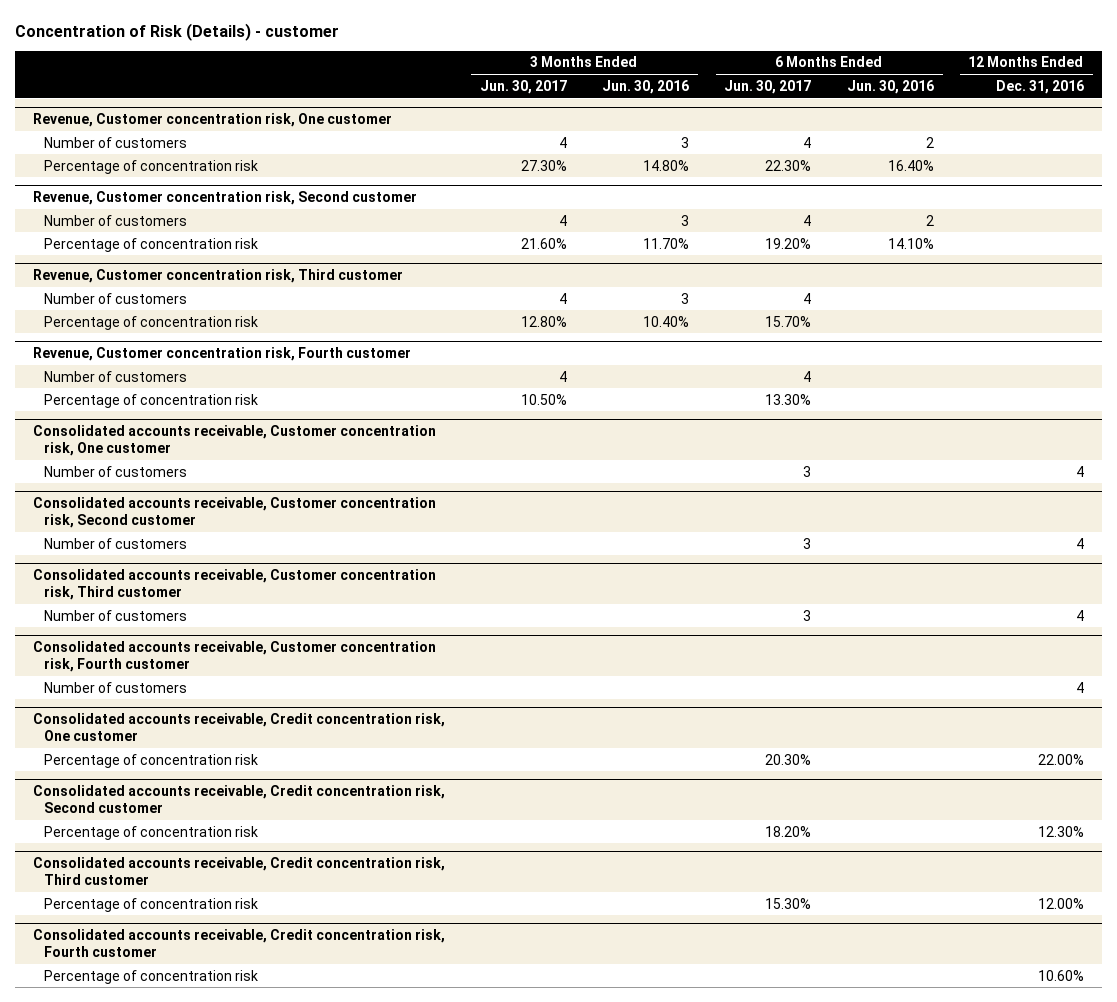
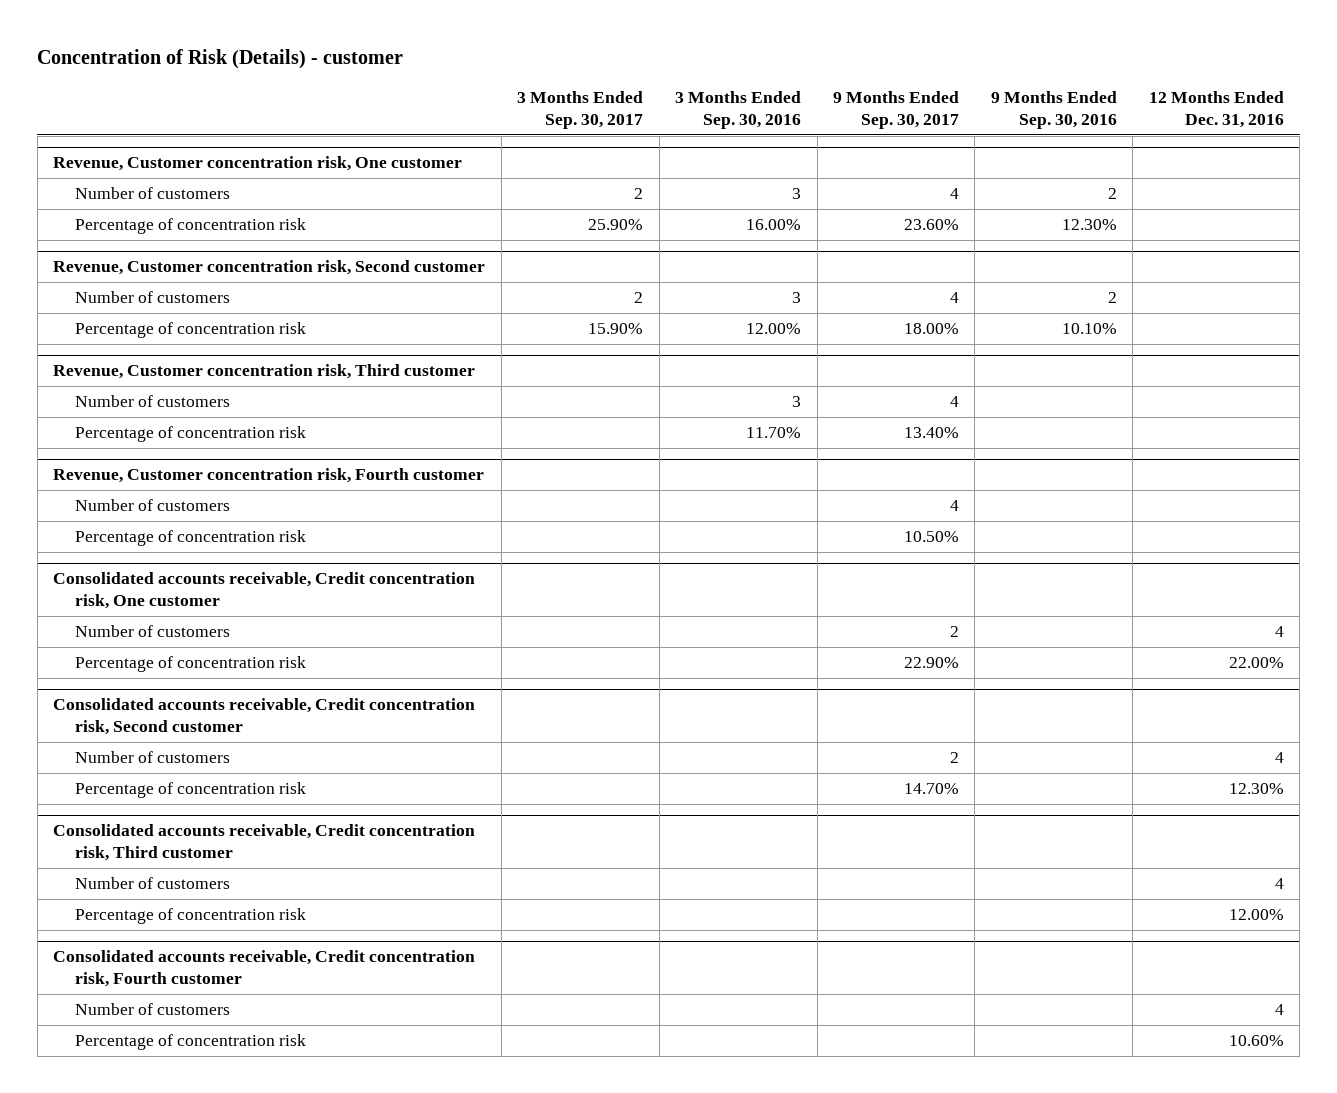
- | 3 Months Ended Jun. 30, 2017 | 3 Months Ended Jun. 30, 2016 | 6 Months Ended Jun. 30, 2017 | 6 Months Ended Jun. 30, 2016 | 12 Months Ended Dec. 31, 2016
+ | 3 Months Ended Sep. 30, 2017 | 3 Months Ended Sep. 30, 2016 | 9 Months Ended Sep. 30, 2017 | 9 Months Ended Sep. 30, 2016 | 12 Months Ended Dec. 31, 2016
- Consolidated accounts receivable, Customer concentration risk, One customer
- Number of customers | | | 3 | | 4
- Consolidated accounts receivable, Customer concentration risk, Second customer
- Number of customers | | | 3 | | 4
- Consolidated accounts receivable, Customer concentration risk, Third customer
- Number of customers | | | 3 | | 4
- Consolidated accounts receivable, Customer concentration risk, Fourth customer
- Number of customers | | | | | 4
@ Consolidated accounts receivable, Credit concentration risk, One customer
+ Number of customers | | | 2 | | 4
@ Consolidated accounts receivable, Credit concentration risk, Second customer
+ Number of customers | | | 2 | | 4
@ Consolidated accounts receivable, Credit concentration risk, Third customer
+ Number of customers | | | | | 4
@ Consolidated accounts receivable, Credit concentration risk, Fourth customer
+ Number of customers | | | | | 4

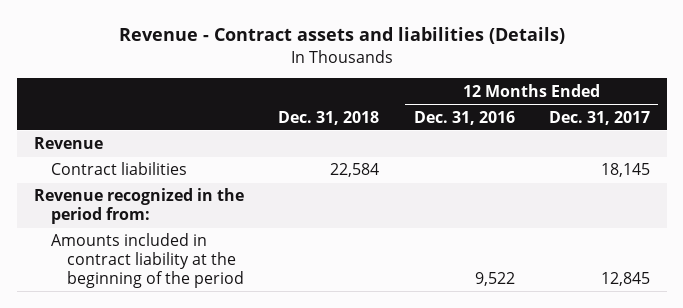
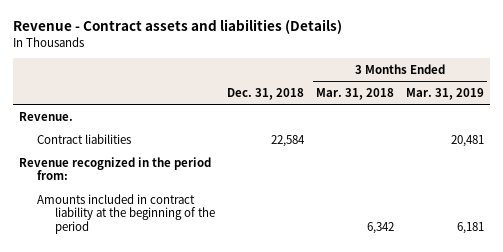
- | Dec. 31, 2018 | 12 Months Ended Dec. 31, 2016 | 12 Months Ended Dec. 31, 2017
+ | Dec. 31, 2018 | 3 Months Ended Mar. 31, 2018 | 3 Months Ended Mar. 31, 2019
- Revenue
+ Revenue.

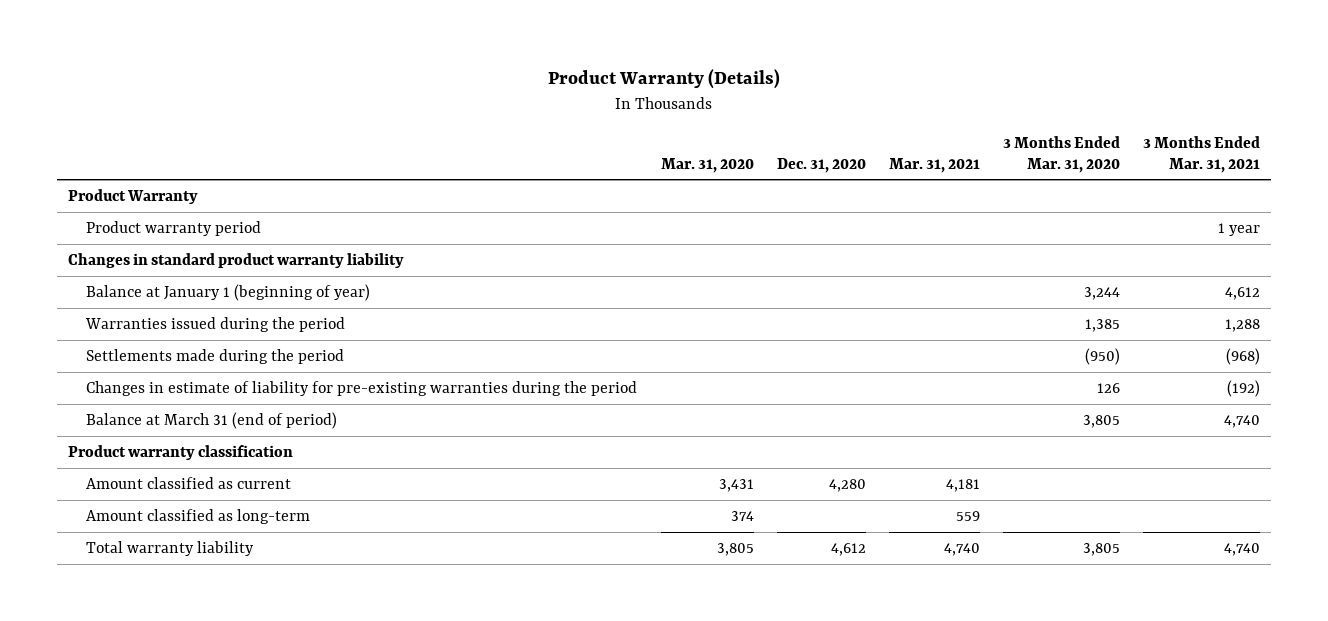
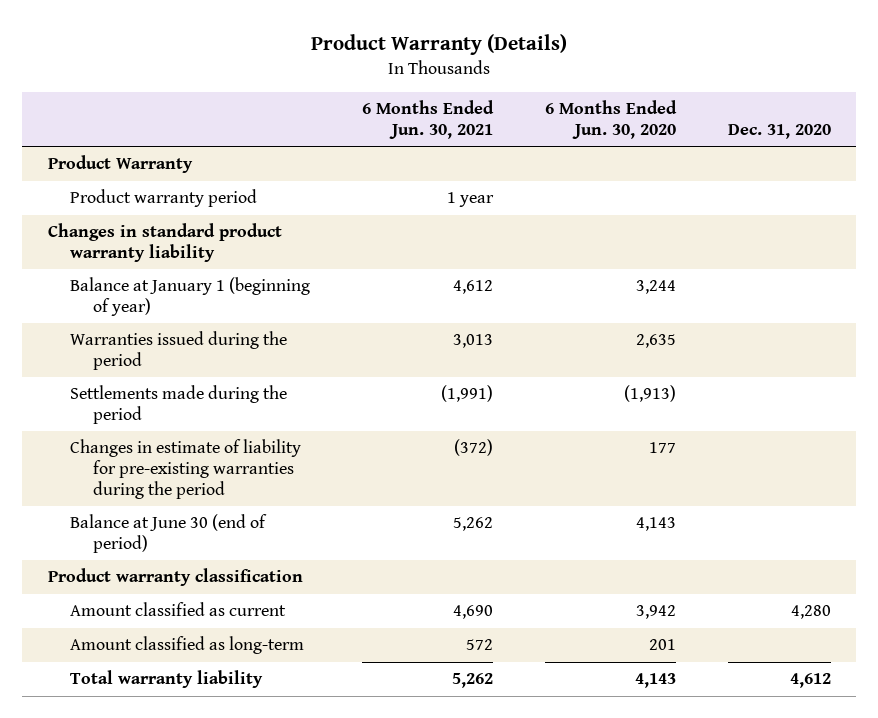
- | Mar. 31, 2020 | Dec. 31, 2020 | Mar. 31, 2021 | 3 Months Ended Mar. 31, 2020 | 3 Months Ended Mar. 31, 2021
+ | 6 Months Ended Jun. 30, 2021 | 6 Months Ended Jun. 30, 2020 | Dec. 31, 2020
- Balance at March 31 (end of period) | | | | 3,805 | 4,740
+ Balance at June 30 (end of period) | 5,262 | 4,143 |

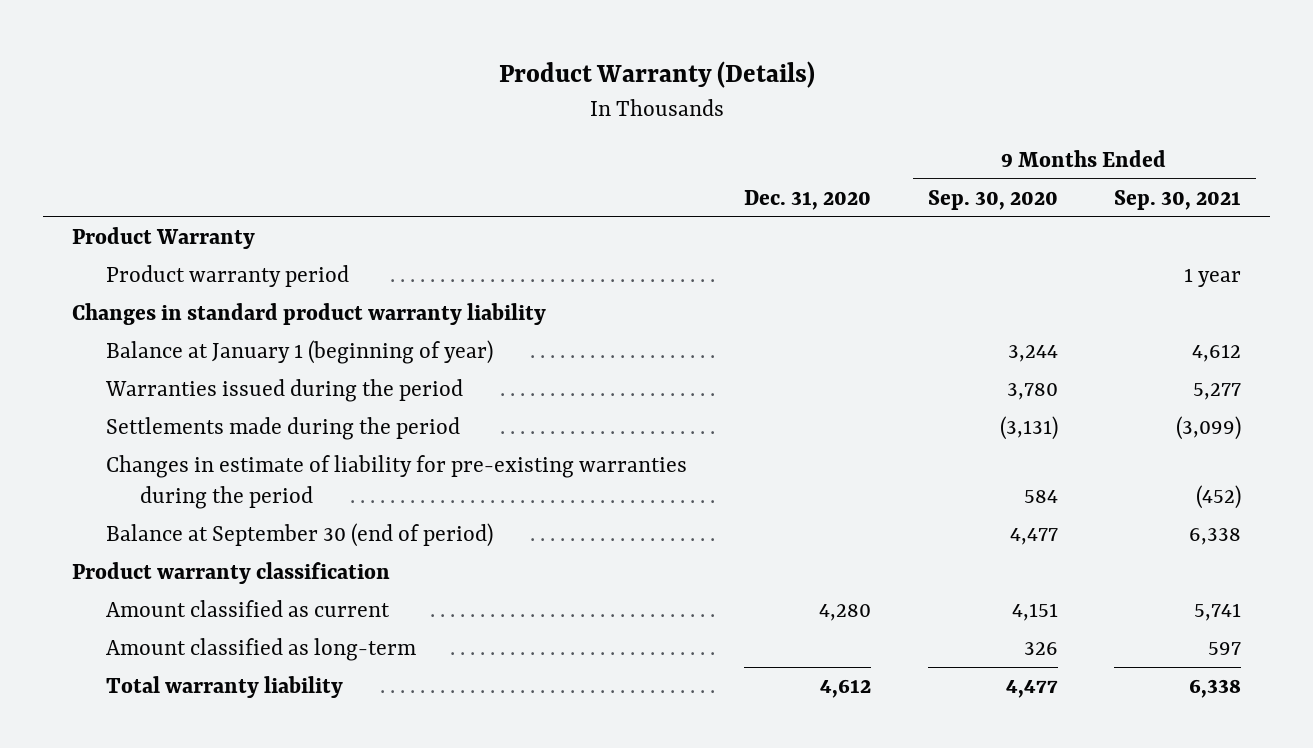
- | 6 Months Ended Jun. 30, 2021 | 6 Months Ended Jun. 30, 2020 | Dec. 31, 2020
+ | Dec. 31, 2020 | 9 Months Ended Sep. 30, 2020 | 9 Months Ended Sep. 30, 2021
- Balance at June 30 (end of period) | 5,262 | 4,143 |
+ Balance at September 30 (end of period) | | 4,477 | 6,338

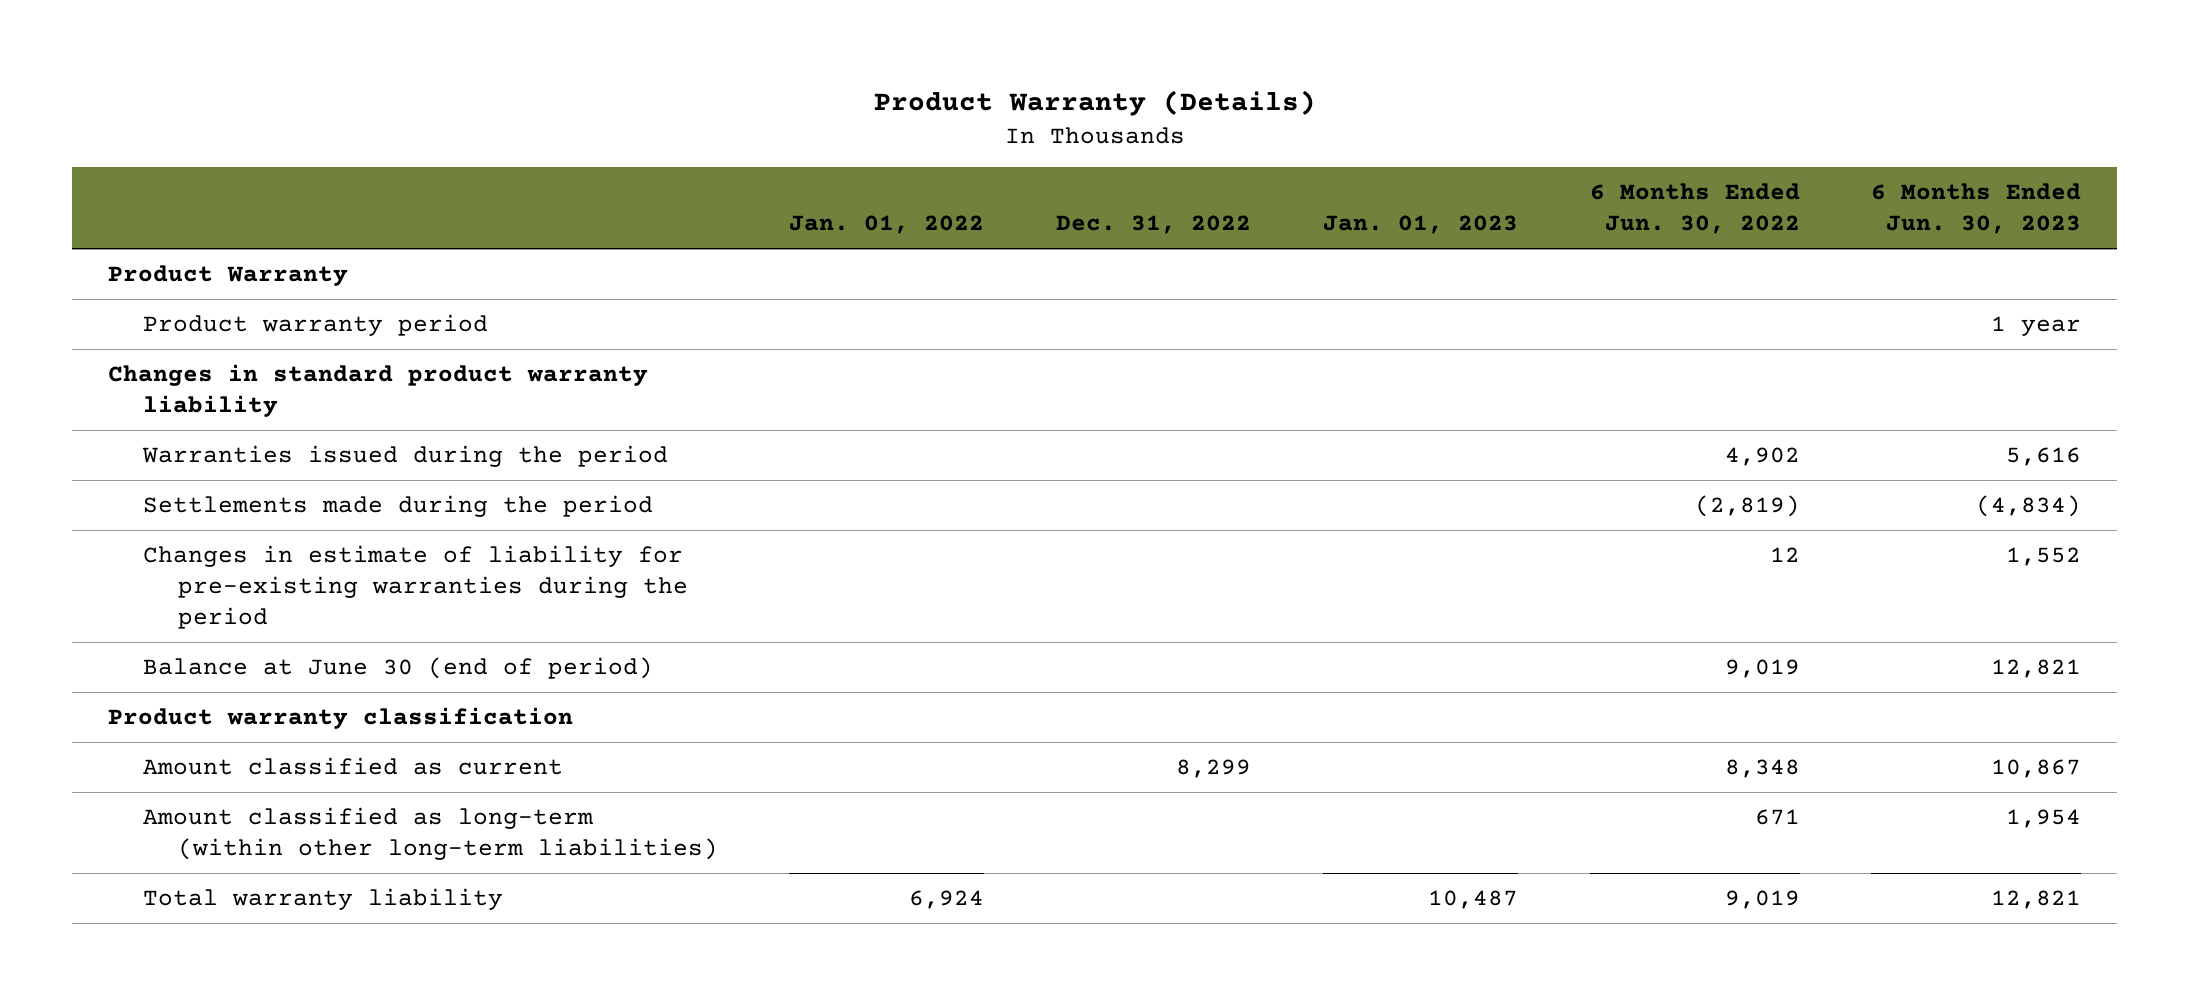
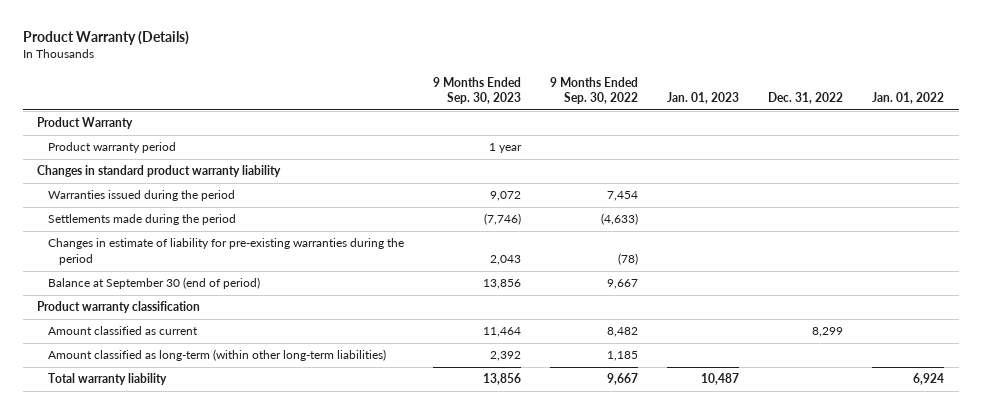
- | Jan. 01, 2022 | Dec. 31, 2022 | Jan. 01, 2023 | 6 Months Ended Jun. 30, 2022 | 6 Months Ended Jun. 30, 2023
+ | 9 Months Ended Sep. 30, 2023 | 9 Months Ended Sep. 30, 2022 | Jan. 01, 2023 | Dec. 31, 2022 | Jan. 01, 2022
- Balance at June 30 (end of period) | | | | 9,019 | 12,821
+ Balance at September 30 (end of period) | 13,856 | 9,667 | | |

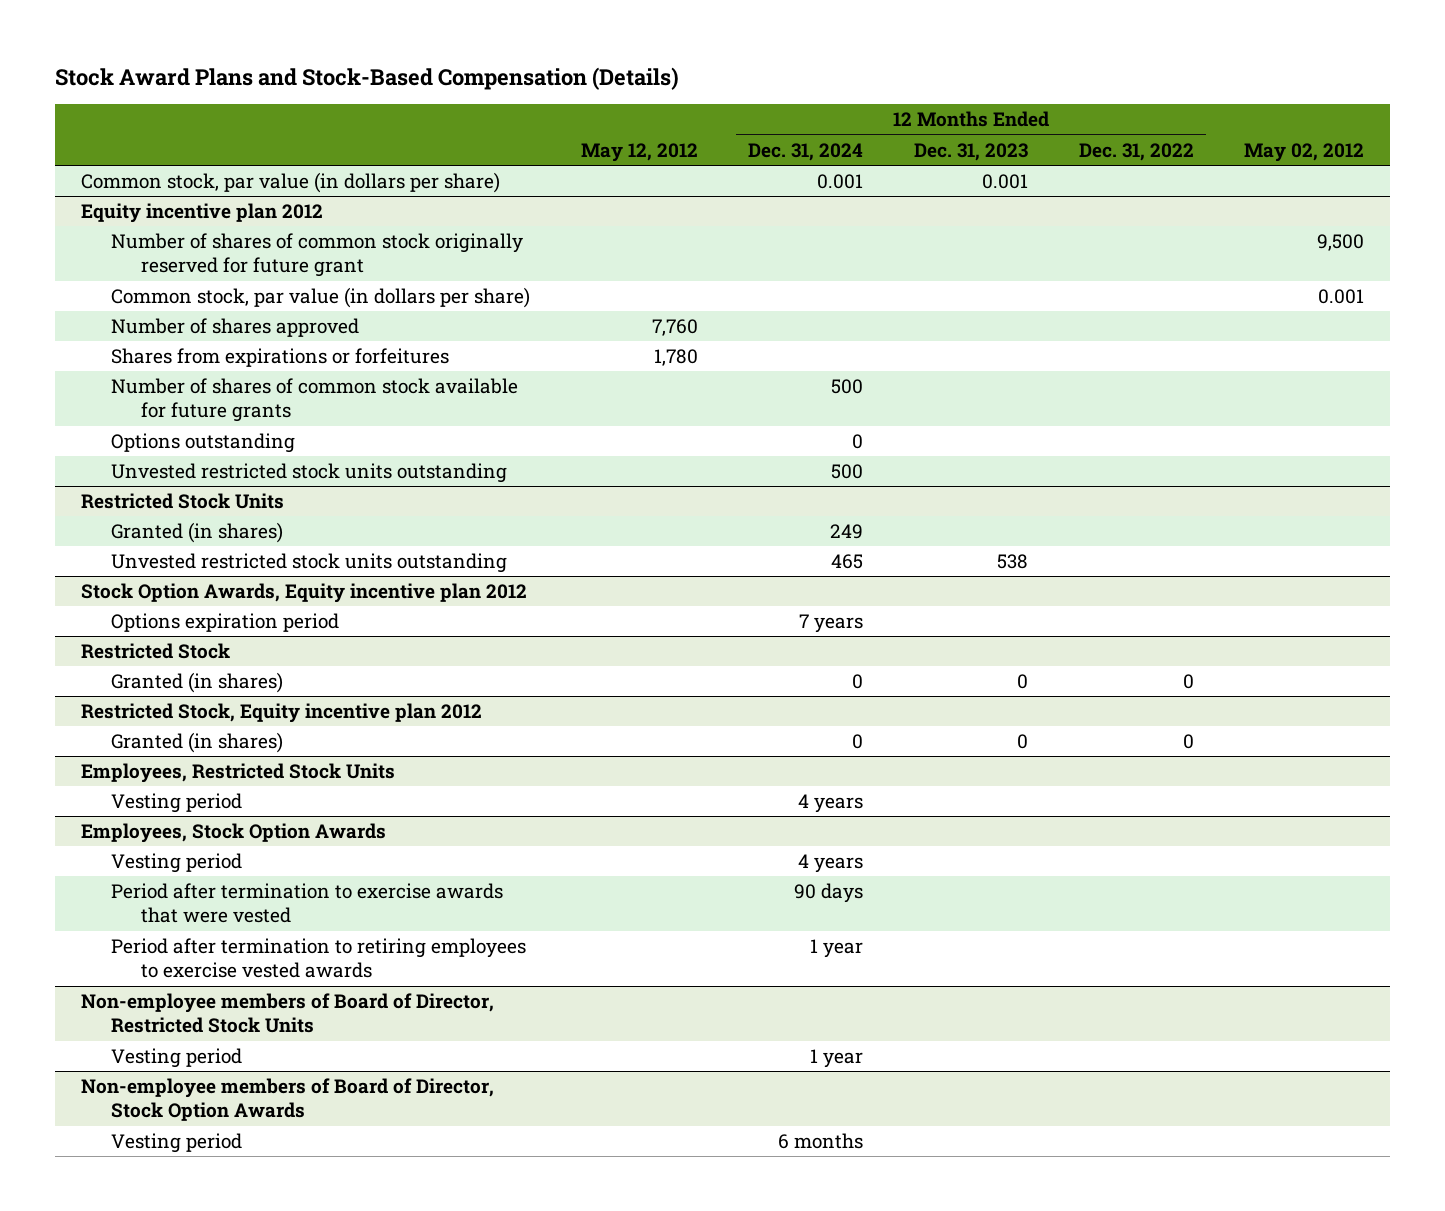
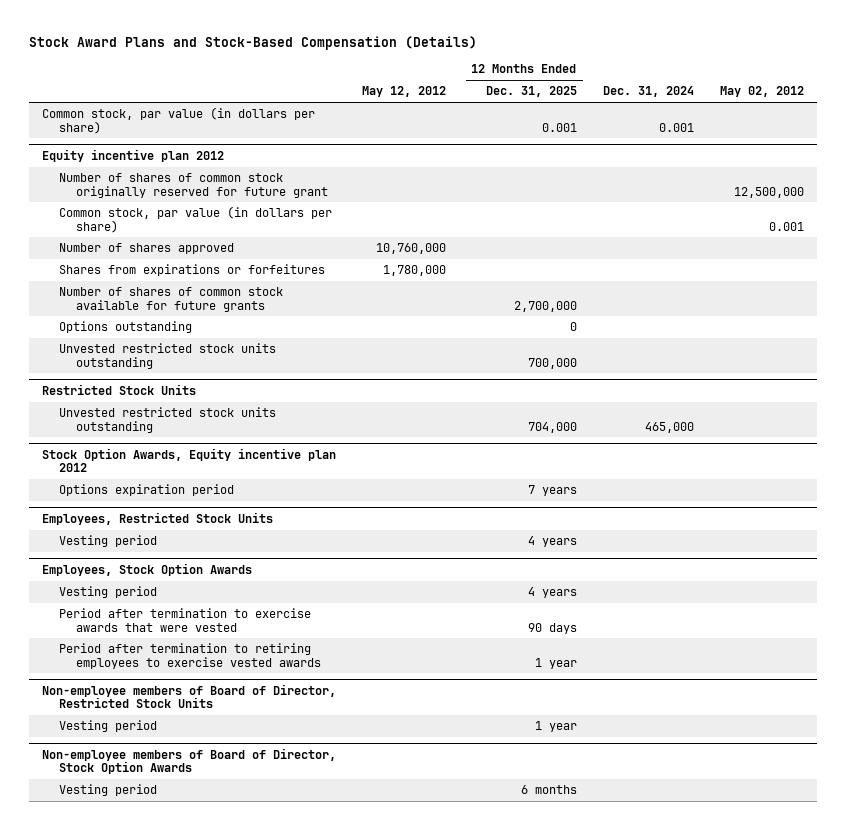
- | May 12, 2012 | 12 Months Ended Dec. 31, 2024 | 12 Months Ended Dec. 31, 2023 | 12 Months Ended Dec. 31, 2022 | May 02, 2012
+ | May 12, 2012 | 12 Months Ended Dec. 31, 2025 | Dec. 31, 2024 | May 02, 2012
@ Equity incentive plan 2012
- Number of shares of common stock originally reserved for future grant | | | | | 9,500
+ Number of shares of common stock originally reserved for future grant | | | | 12,500,000
- Number of shares approved | 7,760 | | | |
- Shares from expirations or forfeitures | 1,780 | | | |
+ Number of shares approved | 10,760,000 | | |
+ Shares from expirations or forfeitures | 1,780,000 | | |
@ Restricted Stock Units
- Granted (in shares) | | 249 | | |
- Restricted Stock
- Granted (in shares) | | 0 | 0 | 0 |
- Restricted Stock, Equity incentive plan 2012
- Granted (in shares) | | 0 | 0 | 0 |

